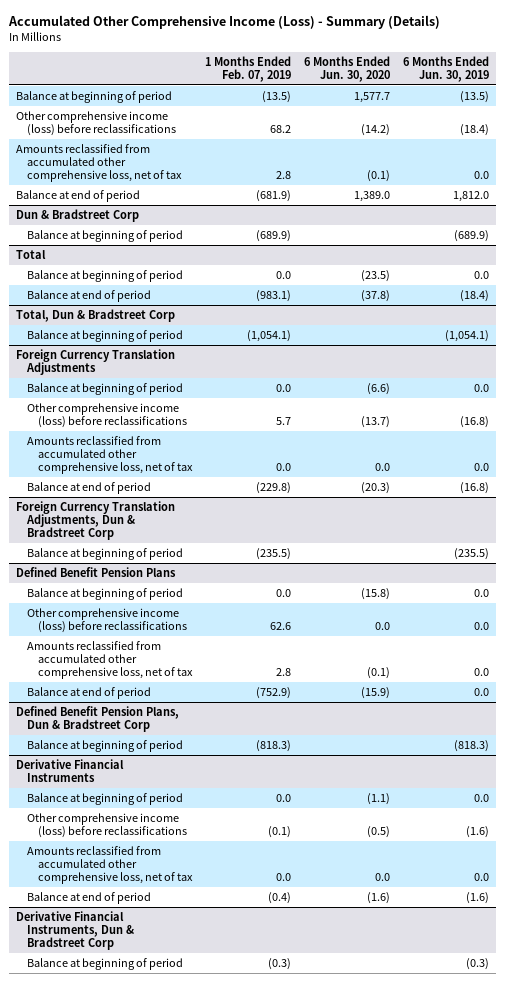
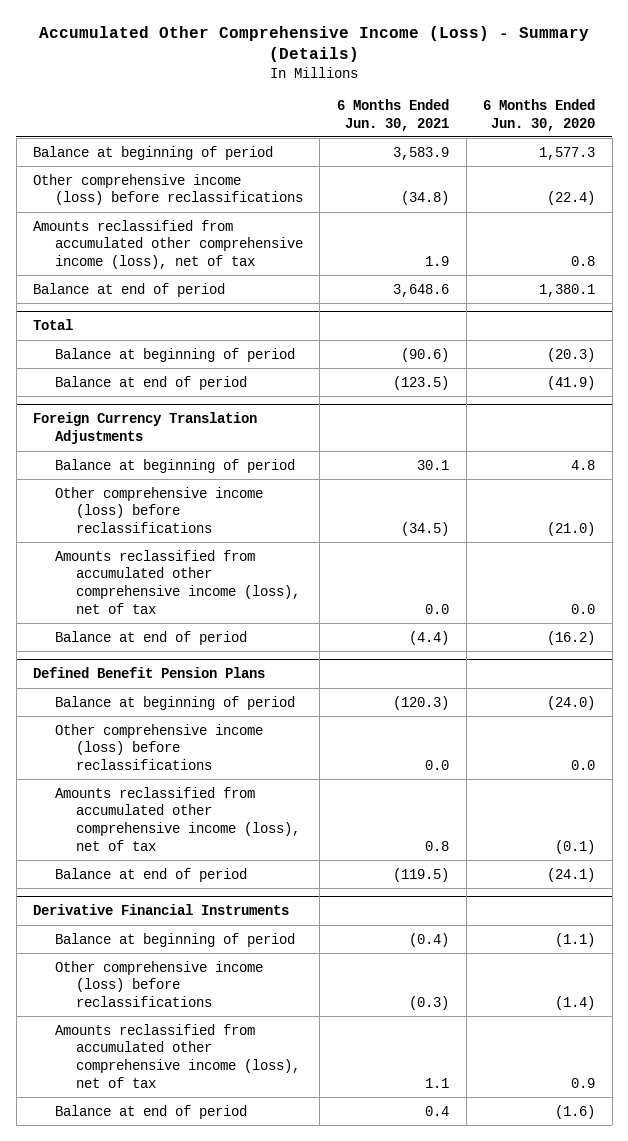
- | 1 Months Ended Feb. 07, 2019 | 6 Months Ended Jun. 30, 2020 | 6 Months Ended Jun. 30, 2019
+ | 6 Months Ended Jun. 30, 2021 | 6 Months Ended Jun. 30, 2020
- Balance at beginning of period | (13.5) | 1,577.7 | (13.5)
- Other comprehensive income (loss) before reclassifications | 68.2 | (14.2) | (18.4)
- Amounts reclassified from accumulated other comprehensive loss, net of tax | 2.8 | (0.1) | 0.0
- Balance at end of period | (681.9) | 1,389.0 | 1,812.0
- Dun & Bradstreet Corp
- Balance at beginning of period | (689.9) | | (689.9)
+ Balance at beginning of period | 3,583.9 | 1,577.3
+ Other comprehensive income (loss) before reclassifications | (34.8) | (22.4)
+ Amounts reclassified from accumulated other comprehensive income (loss), net of tax | 1.9 | 0.8
+ Balance at end of period | 3,648.6 | 1,380.1
@ Total
- Balance at beginning of period | 0.0 | (23.5) | 0.0
- Balance at end of period | (983.1) | (37.8) | (18.4)
- Total, Dun & Bradstreet Corp
- Balance at beginning of period | (1,054.1) | | (1,054.1)
@ Total
+ Balance at beginning of period | (90.6) | (20.3)
+ Balance at end of period | (123.5) | (41.9)
@ Foreign Currency Translation Adjustments
- Balance at beginning of period | 0.0 | (6.6) | 0.0
- Other comprehensive income (loss) before reclassifications | 5.7 | (13.7) | (16.8)
- Amounts reclassified from accumulated other comprehensive loss, net of tax | 0.0 | 0.0 | 0.0
- Balance at end of period | (229.8) | (20.3) | (16.8)
- Foreign Currency Translation Adjustments, Dun & Bradstreet Corp
- Balance at beginning of period | (235.5) | | (235.5)
@ Foreign Currency Translation Adjustments
+ Balance at beginning of period | 30.1 | 4.8
+ Other comprehensive income (loss) before reclassifications | (34.5) | (21.0)
+ Amounts reclassified from accumulated other comprehensive income (loss), net of tax | 0.0 | 0.0
+ Balance at end of period | (4.4) | (16.2)
@ Defined Benefit Pension Plans
- Balance at beginning of period | 0.0 | (15.8) | 0.0
+ Balance at beginning of period | (120.3) | (24.0)
- Amounts reclassified from accumulated other comprehensive loss, net of tax | 2.8 | (0.1) | 0.0
- Balance at end of period | (752.9) | (15.9) | 0.0
- Defined Benefit Pension Plans, Dun & Bradstreet Corp
- Balance at beginning of period | (818.3) | | (818.3)
@ Defined Benefit Pension Plans
+ Amounts reclassified from accumulated other comprehensive income (loss), net of tax | 0.8 | (0.1)
+ Balance at end of period | (119.5) | (24.1)
@ Derivative Financial Instruments
- Other comprehensive income (loss) before reclassifications | (0.1) | (0.5) | (1.6)
- Amounts reclassified from accumulated other comprehensive loss, net of tax | 0.0 | 0.0 | 0.0
+ Other comprehensive income (loss) before reclassifications | (0.3) | (1.4)
+ Amounts reclassified from accumulated other comprehensive income (loss), net of tax | 1.1 | 0.9
- Derivative Financial Instruments, Dun & Bradstreet Corp
- Balance at beginning of period | (0.3) | | (0.3)

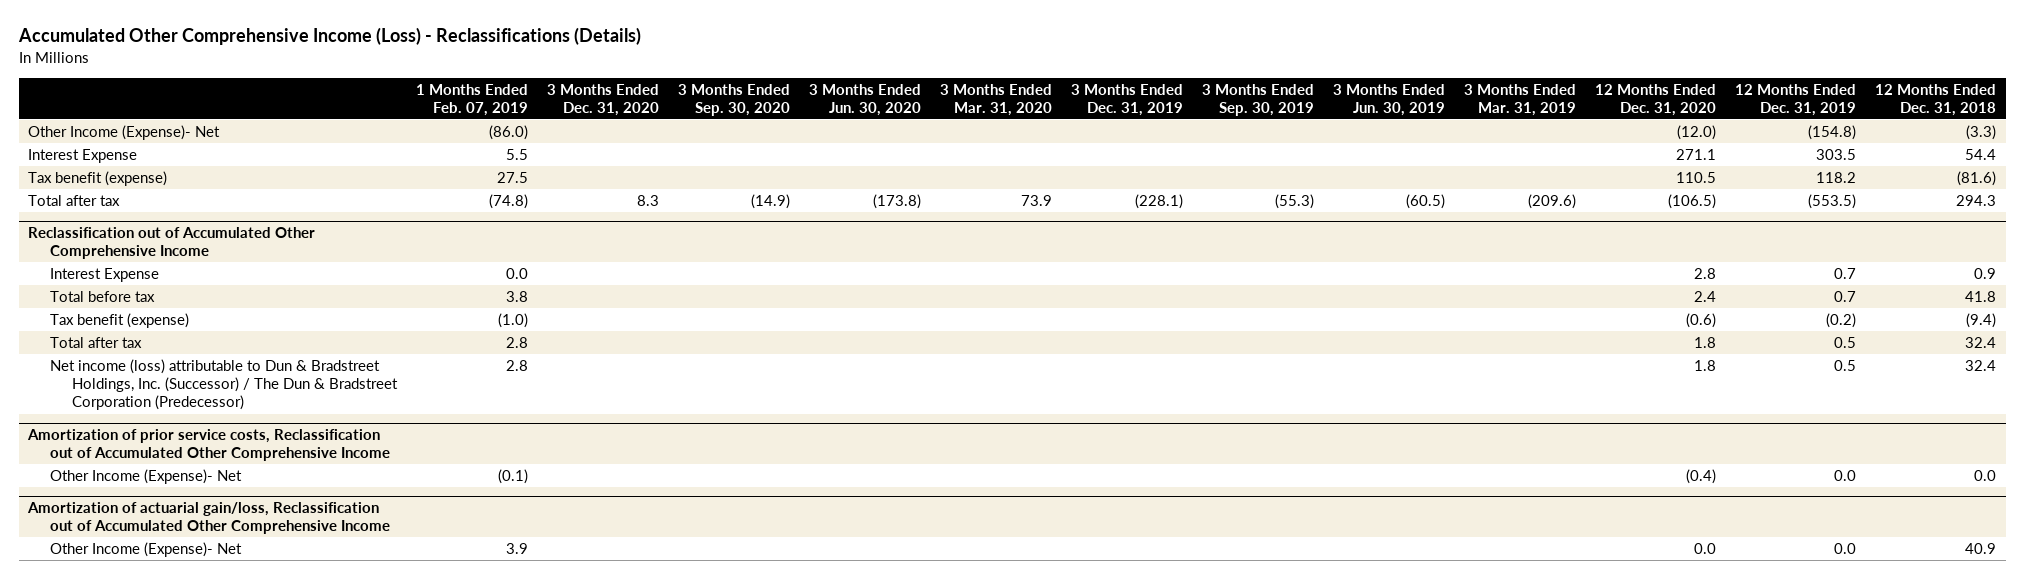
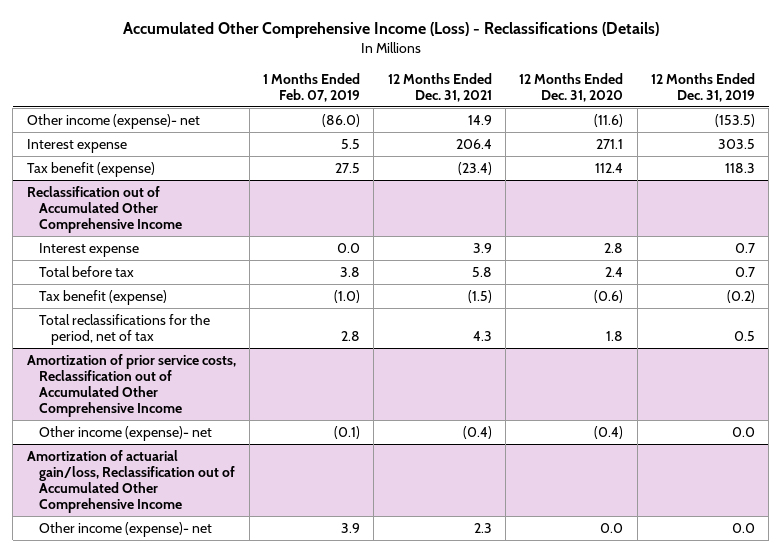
- | 1 Months Ended Feb. 07, 2019 | 3 Months Ended Dec. 31, 2020 | 3 Months Ended Sep. 30, 2020 | 3 Months Ended Jun. 30, 2020 | 3 Months Ended Mar. 31, 2020 | 3 Months Ended Dec. 31, 2019 | 3 Months Ended Sep. 30, 2019 | 3 Months Ended Jun. 30, 2019 | 3 Months Ended Mar. 31, 2019 | 12 Months Ended Dec. 31, 2020 | 12 Months Ended Dec. 31, 2019 | 12 Months Ended Dec. 31, 2018
+ | 1 Months Ended Feb. 07, 2019 | 12 Months Ended Dec. 31, 2021 | 12 Months Ended Dec. 31, 2020 | 12 Months Ended Dec. 31, 2019
- Other Income (Expense)- Net | (86.0) | | | | | | | | | (12.0) | (154.8) | (3.3)
- Interest Expense | 5.5 | | | | | | | | | 271.1 | 303.5 | 54.4
- Tax benefit (expense) | 27.5 | | | | | | | | | 110.5 | 118.2 | (81.6)
- Total after tax | (74.8) | 8.3 | (14.9) | (173.8) | 73.9 | (228.1) | (55.3) | (60.5) | (209.6) | (106.5) | (553.5) | 294.3
+ Other income (expense)- net | (86.0) | 14.9 | (11.6) | (153.5)
+ Interest expense | 5.5 | 206.4 | 271.1 | 303.5
+ Tax benefit (expense) | 27.5 | (23.4) | 112.4 | 118.3
@ Reclassification out of Accumulated Other Comprehensive Income
- Interest Expense | 0.0 | | | | | | | | | 2.8 | 0.7 | 0.9
+ Interest expense | 0.0 | 3.9 | 2.8 | 0.7
- Total after tax | 2.8 | | | | | | | | | 1.8 | 0.5 | 32.4
- Net income (loss) attributable to Dun & Bradstreet Holdings, Inc. (Successor) / The Dun & Bradstreet Corporation (Predecessor) | 2.8 | | | | | | | | | 1.8 | 0.5 | 32.4
+ Total reclassifications for the period, net of tax | 2.8 | 4.3 | 1.8 | 0.5
@ Amortization of prior service costs, Reclassification out of Accumulated Other Comprehensive Income
- Other Income (Expense)- Net | (0.1) | | | | | | | | | (0.4) | 0.0 | 0.0
+ Other income (expense)- net | (0.1) | (0.4) | (0.4) | 0.0
@ Amortization of actuarial gain/loss, Reclassification out of Accumulated Other Comprehensive Income
- Other Income (Expense)- Net | 3.9 | | | | | | | | | 0.0 | 0.0 | 40.9
+ Other income (expense)- net | 3.9 | 2.3 | 0.0 | 0.0

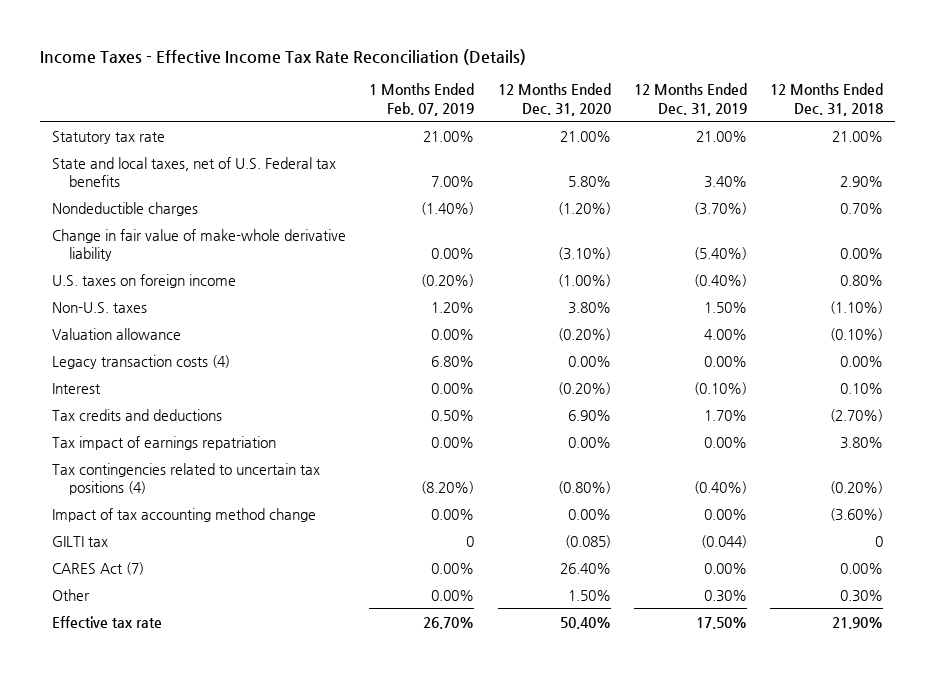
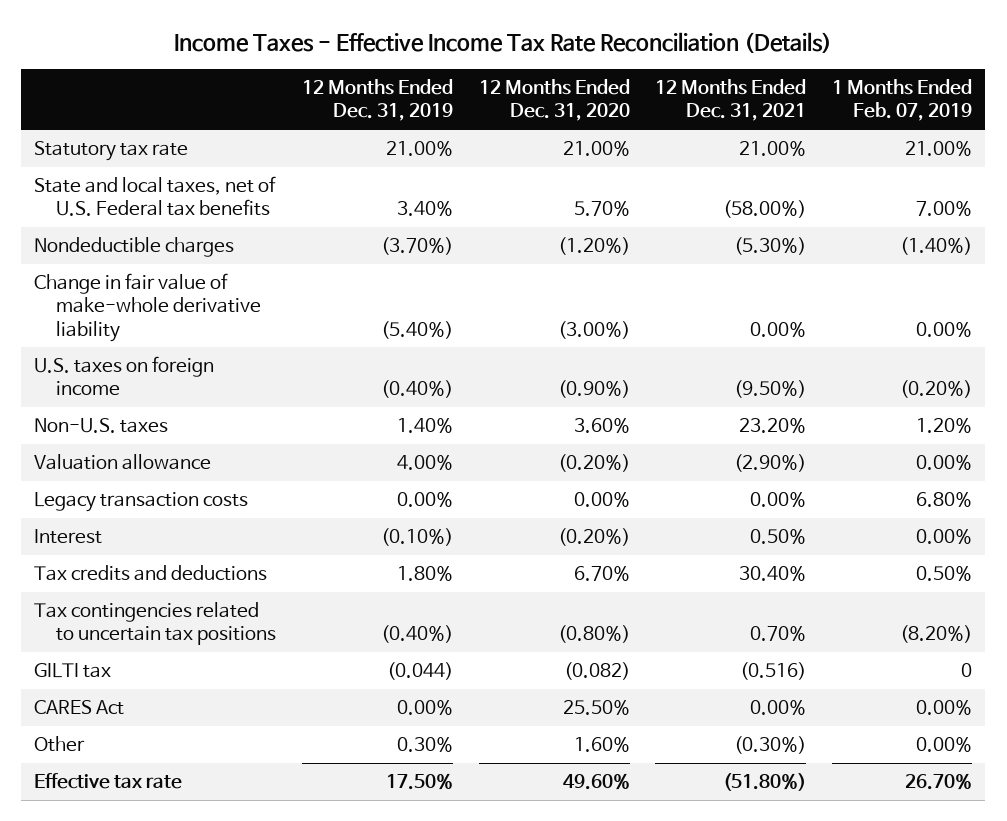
- | 1 Months Ended Feb. 07, 2019 | 12 Months Ended Dec. 31, 2020 | 12 Months Ended Dec. 31, 2019 | 12 Months Ended Dec. 31, 2018
+ | 12 Months Ended Dec. 31, 2019 | 12 Months Ended Dec. 31, 2020 | 12 Months Ended Dec. 31, 2021 | 1 Months Ended Feb. 07, 2019
- State and local taxes, net of U.S. Federal tax benefits | 7.00% | 5.80% | 3.40% | 2.90%
+ State and local taxes, net of U.S. Federal tax benefits | 3.40% | 5.70% | (58.00%) | 7.00%
- Change in fair value of make-whole derivative liability | 0.00% | (3.10%) | (5.40%) | 0.00%
- U.S. taxes on foreign income | (0.20%) | (1.00%) | (0.40%) | 0.80%
- Non-U.S. taxes | 1.20% | 3.80% | 1.50% | (1.10%)
+ Change in fair value of make-whole derivative liability | (5.40%) | (3.00%) | 0.00% | 0.00%
+ U.S. taxes on foreign income | (0.40%) | (0.90%) | (9.50%) | (0.20%)
+ Non-U.S. taxes | 1.40% | 3.60% | 23.20% | 1.20%
- Legacy transaction costs (4) | 6.80% | 0.00% | 0.00% | 0.00%
+ Legacy transaction costs | 0.00% | 0.00% | 0.00% | 6.80%
- Tax credits and deductions | 0.50% | 6.90% | 1.70% | (2.70%)
- Tax impact of earnings repatriation | 0.00% | 0.00% | 0.00% | 3.80%
- Tax contingencies related to uncertain tax positions (4) | (8.20%) | (0.80%) | (0.40%) | (0.20%)
- Impact of tax accounting method change | 0.00% | 0.00% | 0.00% | (3.60%)
- GILTI tax | 0 | (0.085) | (0.044) | 0
- CARES Act (7) | 0.00% | 26.40% | 0.00% | 0.00%
- Other | 0.00% | 1.50% | 0.30% | 0.30%
- Effective tax rate | 26.70% | 50.40% | 17.50% | 21.90%
+ Tax credits and deductions | 1.80% | 6.70% | 30.40% | 0.50%
+ Tax contingencies related to uncertain tax positions | (0.40%) | (0.80%) | 0.70% | (8.20%)
+ GILTI tax | (0.044) | (0.082) | (0.516) | 0
+ CARES Act | 0.00% | 25.50% | 0.00% | 0.00%
+ Other | 0.30% | 1.60% | (0.30%) | 0.00%
+ Effective tax rate | 17.50% | 49.60% | (51.80%) | 26.70%

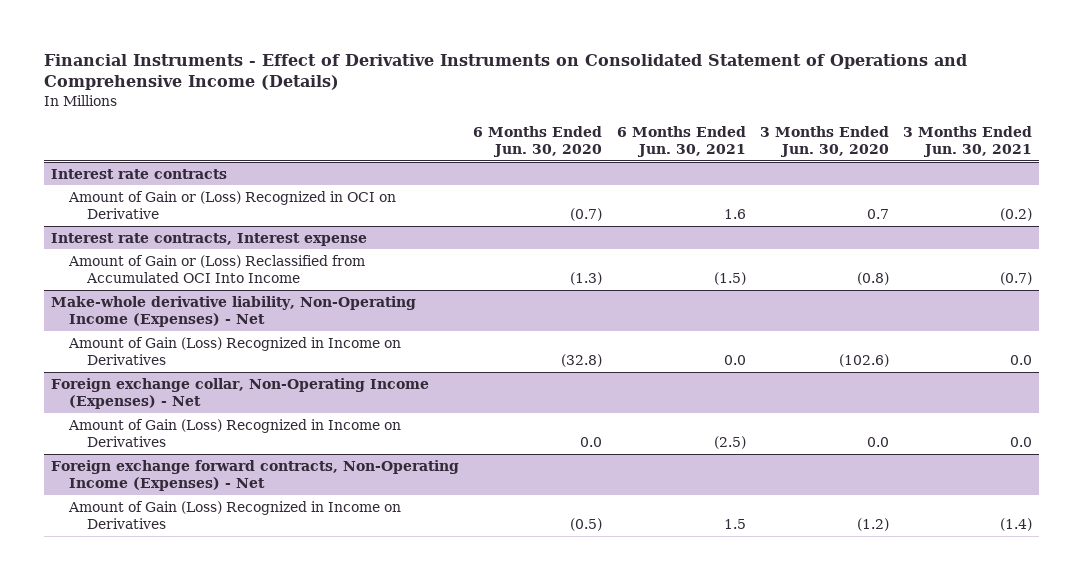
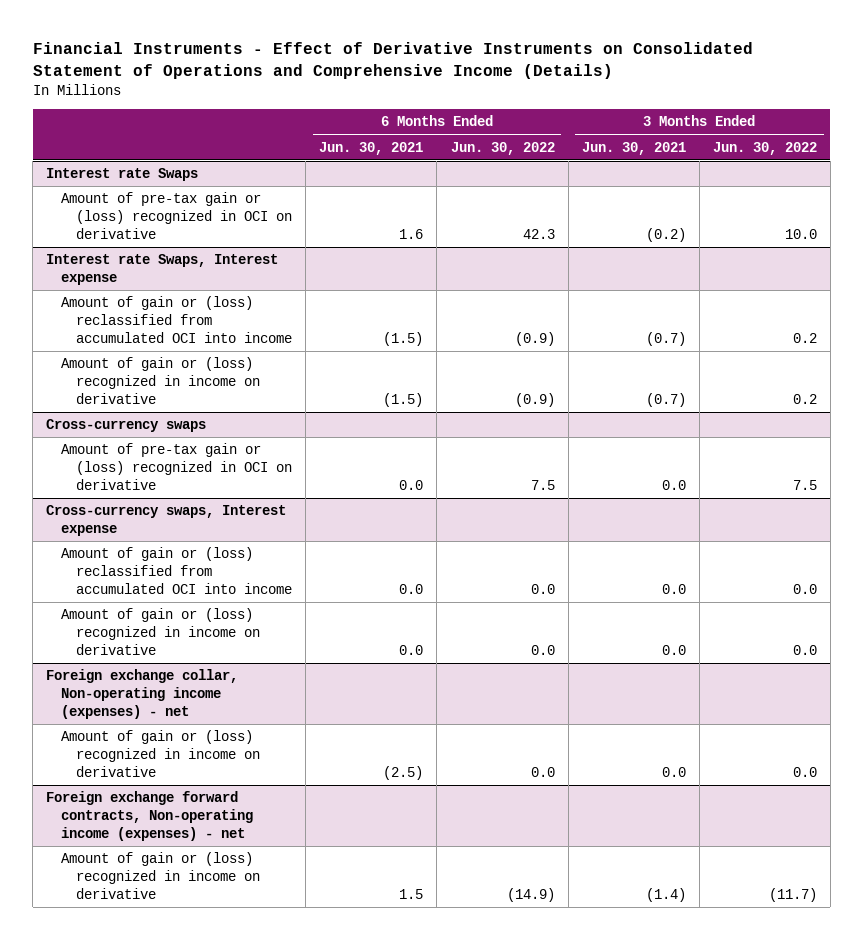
- | 6 Months Ended Jun. 30, 2020 | 6 Months Ended Jun. 30, 2021 | 3 Months Ended Jun. 30, 2020 | 3 Months Ended Jun. 30, 2021
+ | 6 Months Ended Jun. 30, 2021 | 6 Months Ended Jun. 30, 2022 | 3 Months Ended Jun. 30, 2021 | 3 Months Ended Jun. 30, 2022
- Interest rate contracts
- Amount of Gain or (Loss) Recognized in OCI on Derivative | (0.7) | 1.6 | 0.7 | (0.2)
- Interest rate contracts, Interest expense
- Amount of Gain or (Loss) Reclassified from Accumulated OCI Into Income | (1.3) | (1.5) | (0.8) | (0.7)
- Make-whole derivative liability, Non-Operating Income (Expenses) - Net
- Amount of Gain (Loss) Recognized in Income on Derivatives | (32.8) | 0.0 | (102.6) | 0.0
- Foreign exchange collar, Non-Operating Income (Expenses) - Net
- Amount of Gain (Loss) Recognized in Income on Derivatives | 0.0 | (2.5) | 0.0 | 0.0
- Foreign exchange forward contracts, Non-Operating Income (Expenses) - Net
- Amount of Gain (Loss) Recognized in Income on Derivatives | (0.5) | 1.5 | (1.2) | (1.4)
+ Interest rate Swaps
+ Amount of pre-tax gain or (loss) recognized in OCI on derivative | 1.6 | 42.3 | (0.2) | 10.0
+ Interest rate Swaps, Interest expense
+ Amount of gain or (loss) reclassified from accumulated OCI into income | (1.5) | (0.9) | (0.7) | 0.2
+ Amount of gain or (loss) recognized in income on derivative | (1.5) | (0.9) | (0.7) | 0.2
+ Cross-currency swaps
+ Amount of pre-tax gain or (loss) recognized in OCI on derivative | 0.0 | 7.5 | 0.0 | 7.5
+ Cross-currency swaps, Interest expense
+ Amount of gain or (loss) reclassified from accumulated OCI into income | 0.0 | 0.0 | 0.0 | 0.0
+ Amount of gain or (loss) recognized in income on derivative | 0.0 | 0.0 | 0.0 | 0.0
+ Foreign exchange collar, Non-operating income (expenses) - net
+ Amount of gain or (loss) recognized in income on derivative | (2.5) | 0.0 | 0.0 | 0.0
+ Foreign exchange forward contracts, Non-operating income (expenses) - net
+ Amount of gain or (loss) recognized in income on derivative | 1.5 | (14.9) | (1.4) | (11.7)

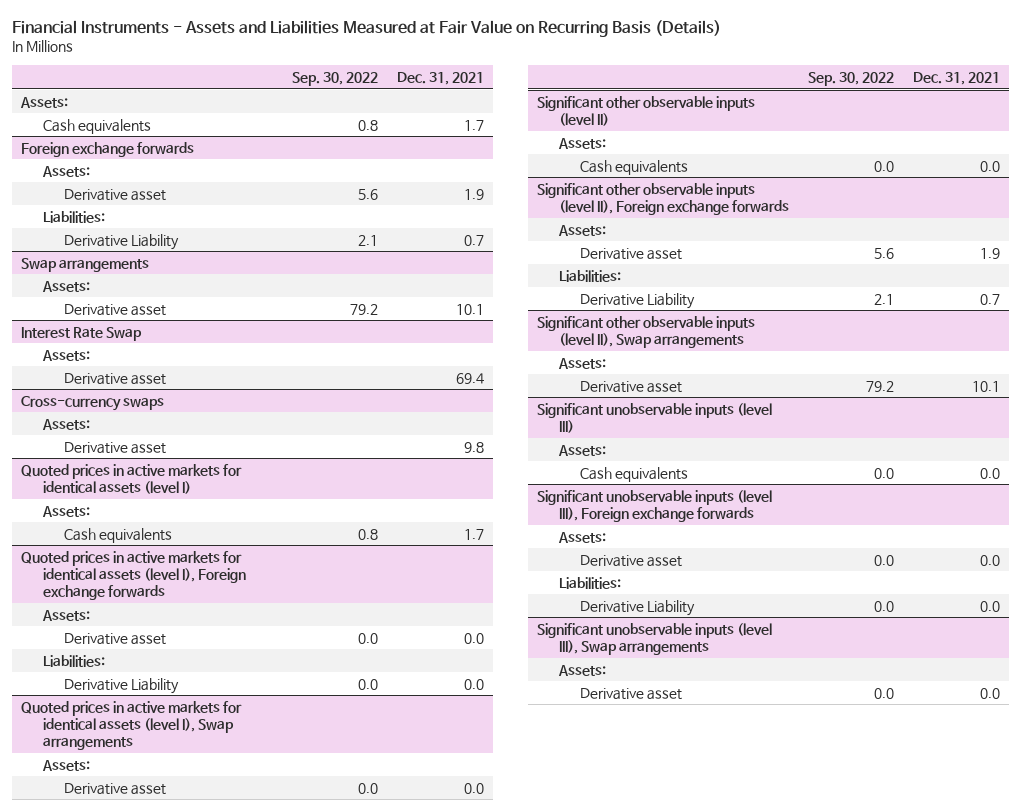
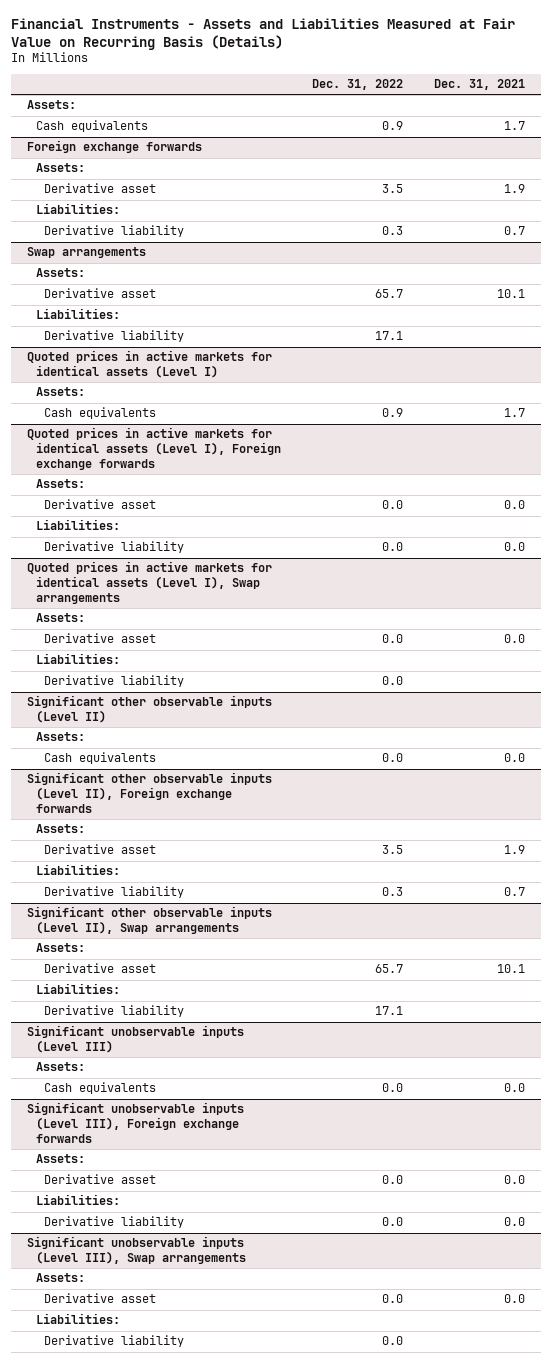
- | Sep. 30, 2022 | Dec. 31, 2021
+ | Dec. 31, 2022 | Dec. 31, 2021
@ Foreign exchange forwards
- Derivative Liability | 2.1 | 0.7
+ Derivative liability | 0.3 | 0.7
- Interest Rate Swap
- Assets:
- Derivative asset | | 69.4
- Cross-currency swaps
- Assets:
- Derivative asset | | 9.8
- Quoted prices in active markets for identical assets (level I)
@ Swap arrangements
+ Liabilities:
+ Derivative liability | 17.1 |
+ Quoted prices in active markets for identical assets (Level I)
- Quoted prices in active markets for identical assets (level I), Foreign exchange forwards
+ Quoted prices in active markets for identical assets (Level I), Foreign exchange forwards
- Derivative Liability | 0.0 | 0.0
- Quoted prices in active markets for identical assets (level I), Swap arrangements
+ Derivative liability | 0.0 | 0.0
+ Quoted prices in active markets for identical assets (Level I), Swap arrangements
- Significant other observable inputs (level II)
+ Liabilities:
+ Derivative liability | 0.0 |
+ Significant other observable inputs (Level II)
- Significant other observable inputs (level II), Foreign exchange forwards
+ Significant other observable inputs (Level II), Foreign exchange forwards
- Derivative Liability | 2.1 | 0.7
- Significant other observable inputs (level II), Swap arrangements
+ Derivative liability | 0.3 | 0.7
+ Significant other observable inputs (Level II), Swap arrangements
- Significant unobservable inputs (level III)
+ Liabilities:
+ Derivative liability | 17.1 |
+ Significant unobservable inputs (Level III)
- Significant unobservable inputs (level III), Foreign exchange forwards
+ Significant unobservable inputs (Level III), Foreign exchange forwards
- Derivative Liability | 0.0 | 0.0
- Significant unobservable inputs (level III), Swap arrangements
+ Derivative liability | 0.0 | 0.0
+ Significant unobservable inputs (Level III), Swap arrangements
+ Liabilities:
+ Derivative liability | 0.0 |

